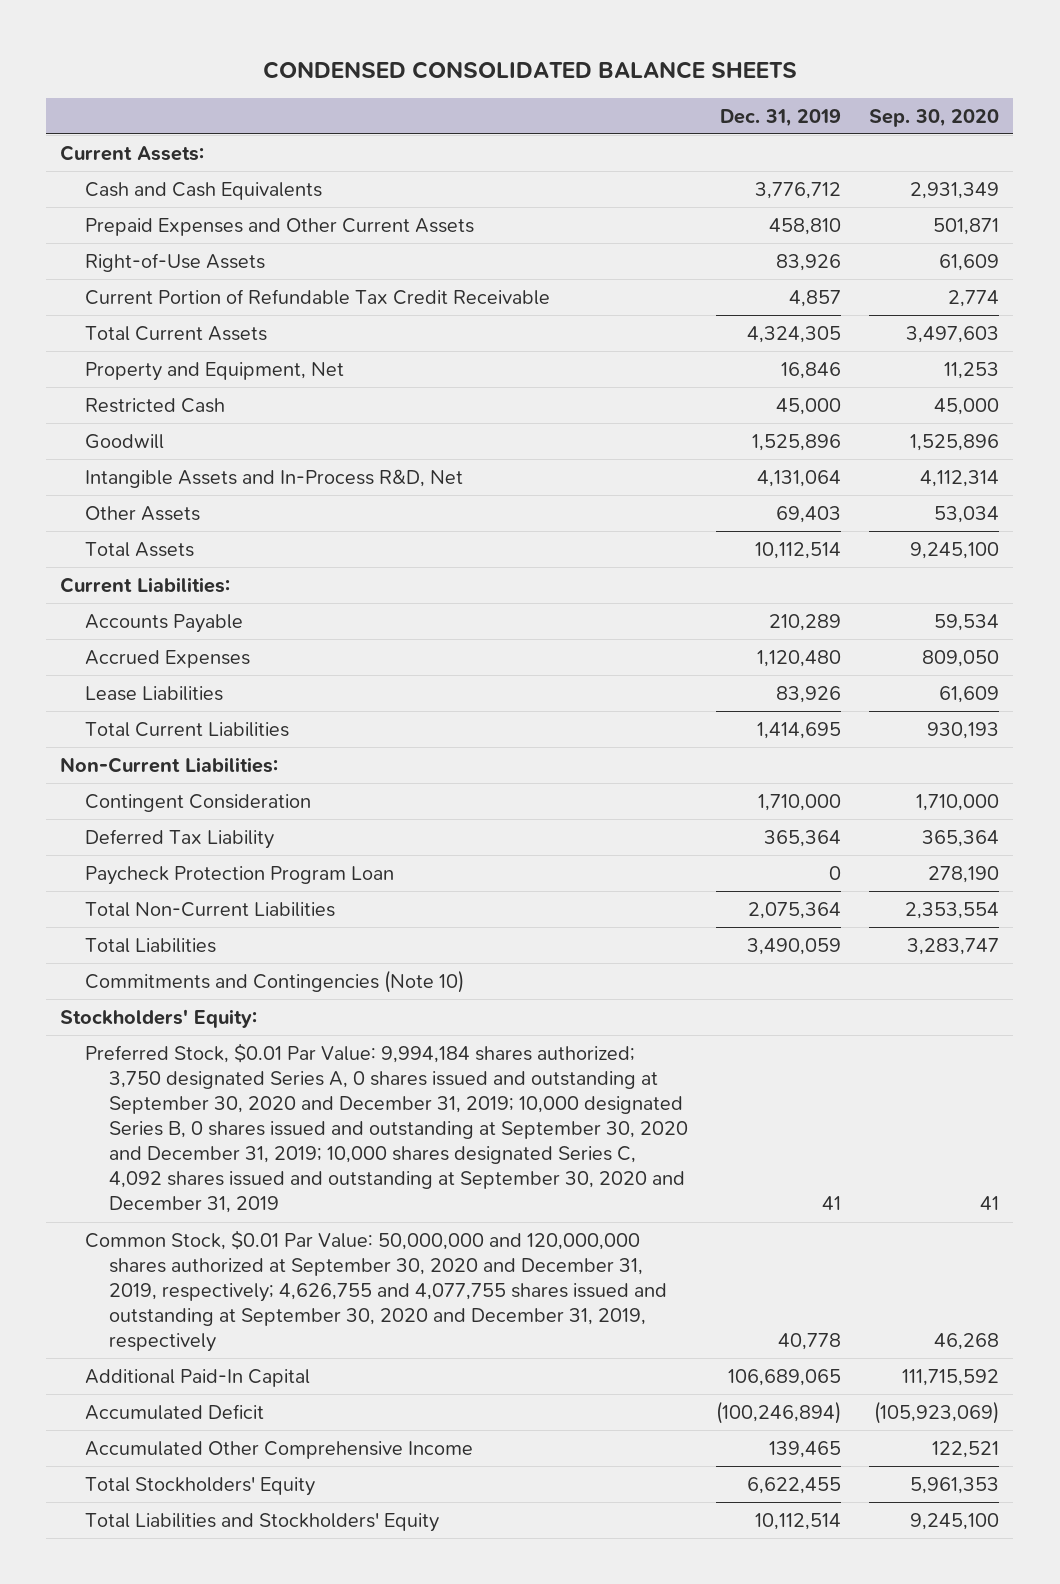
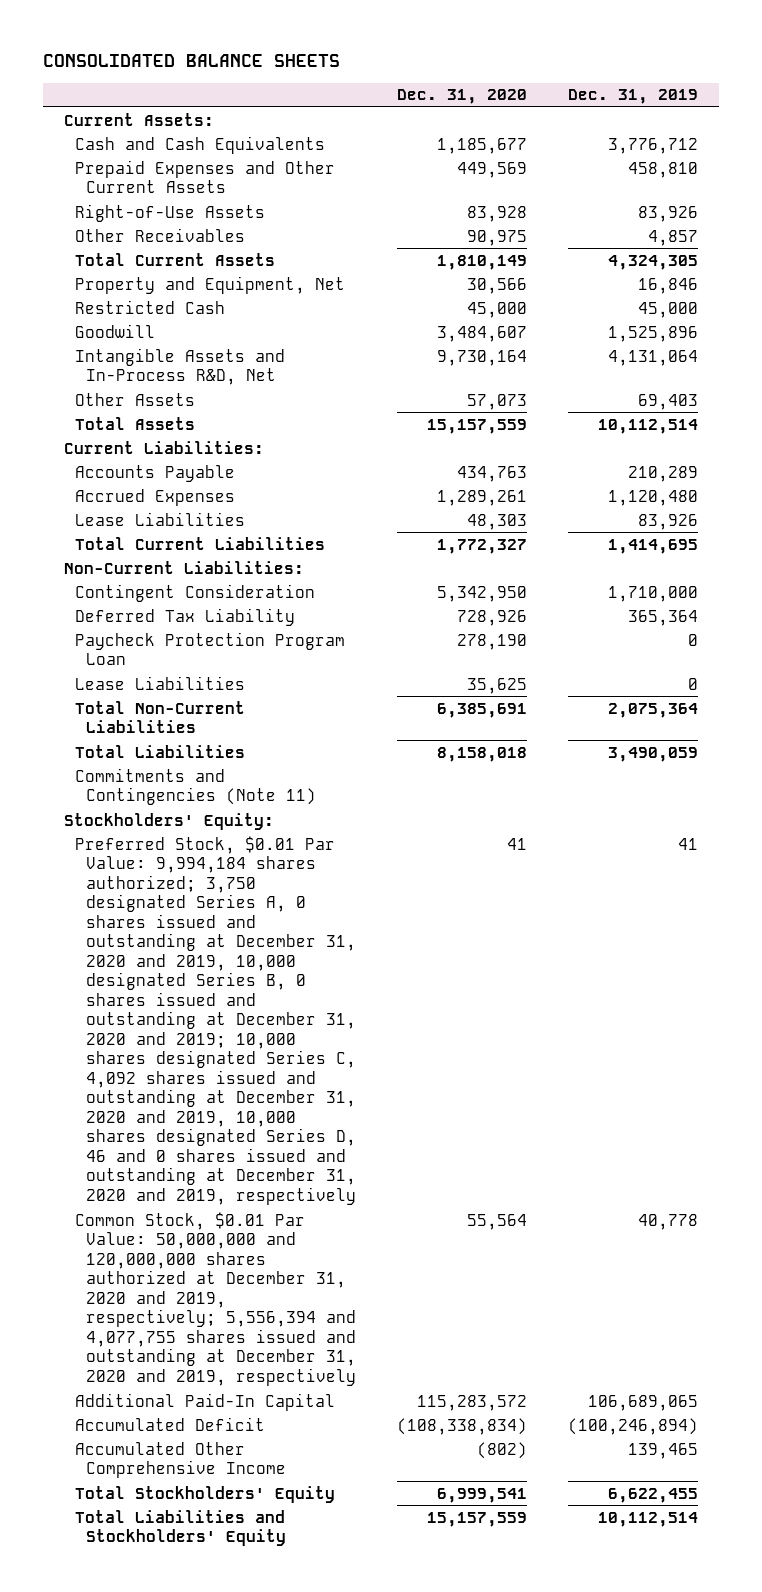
- CONDENSED CONSOLIDATED BALANCE SHEETS
+ CONSOLIDATED BALANCE SHEETS
- | Dec. 31, 2019 | Sep. 30, 2020
+ | Dec. 31, 2020 | Dec. 31, 2019
- Current Portion of Refundable Tax Credit Receivable | 4,857 | 2,774
+ Other Receivables | 90,975 | 4,857
+ Lease Liabilities | 35,625 | 0
- Commitments and Contingencies (Note 10)
+ Commitments and Contingencies (Note 11)
- Preferred Stock, $0.01 Par Value: 9,994,184 shares authorized; 3,750 designated Series A, 0 shares issued and outstanding at September 30, 2020 and December 31, 2019; 10,000 designated Series B, 0 shares issued and outstanding at September 30, 2020 and December 31, 2019; 10,000 shares designated Series C, 4,092 shares issued and outstanding at September 30, 2020 and December 31, 2019 | 41 | 41
- Common Stock, $0.01 Par Value: 50,000,000 and 120,000,000 shares authorized at September 30, 2020 and December 31, 2019, respectively; 4,626,755 and 4,077,755 shares issued and outstanding at September 30, 2020 and December 31, 2019, respectively | 40,778 | 46,268
+ Preferred Stock, $0.01 Par Value: 9,994,184 shares authorized; 3,750 designated Series A, 0 shares issued and outstanding at December 31, 2020 and 2019, 10,000 designated Series B, 0 shares issued and outstanding at December 31, 2020 and 2019; 10,000 shares designated Series C, 4,092 shares issued and outstanding at December 31, 2020 and 2019, 10,000 shares designated Series D, 46 and 0 shares issued and outstanding at December 31, 2020 and 2019, respectively | 41 | 41
+ Common Stock, $0.01 Par Value: 50,000,000 and 120,000,000 shares authorized at December 31, 2020 and 2019, respectively; 5,556,394 and 4,077,755 shares issued and outstanding at December 31, 2020 and 2019, respectively | 55,564 | 40,778

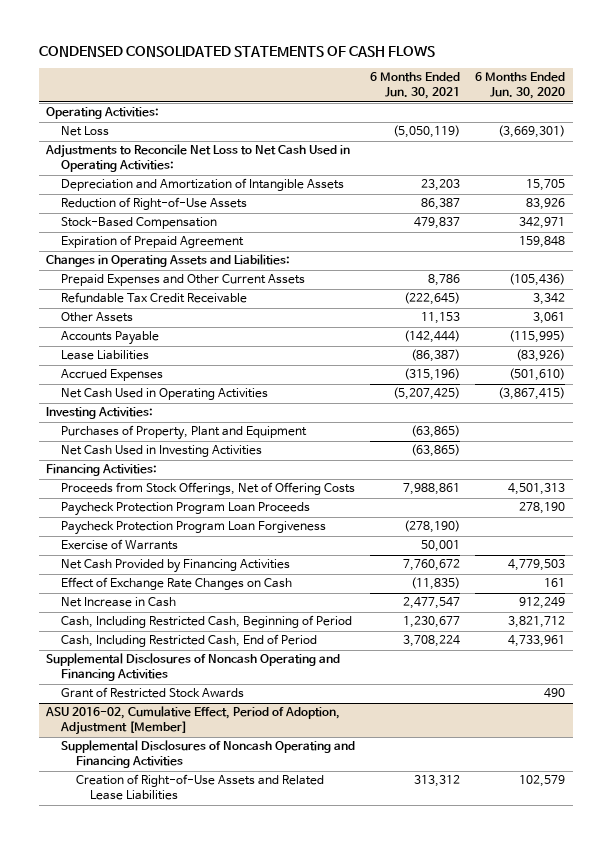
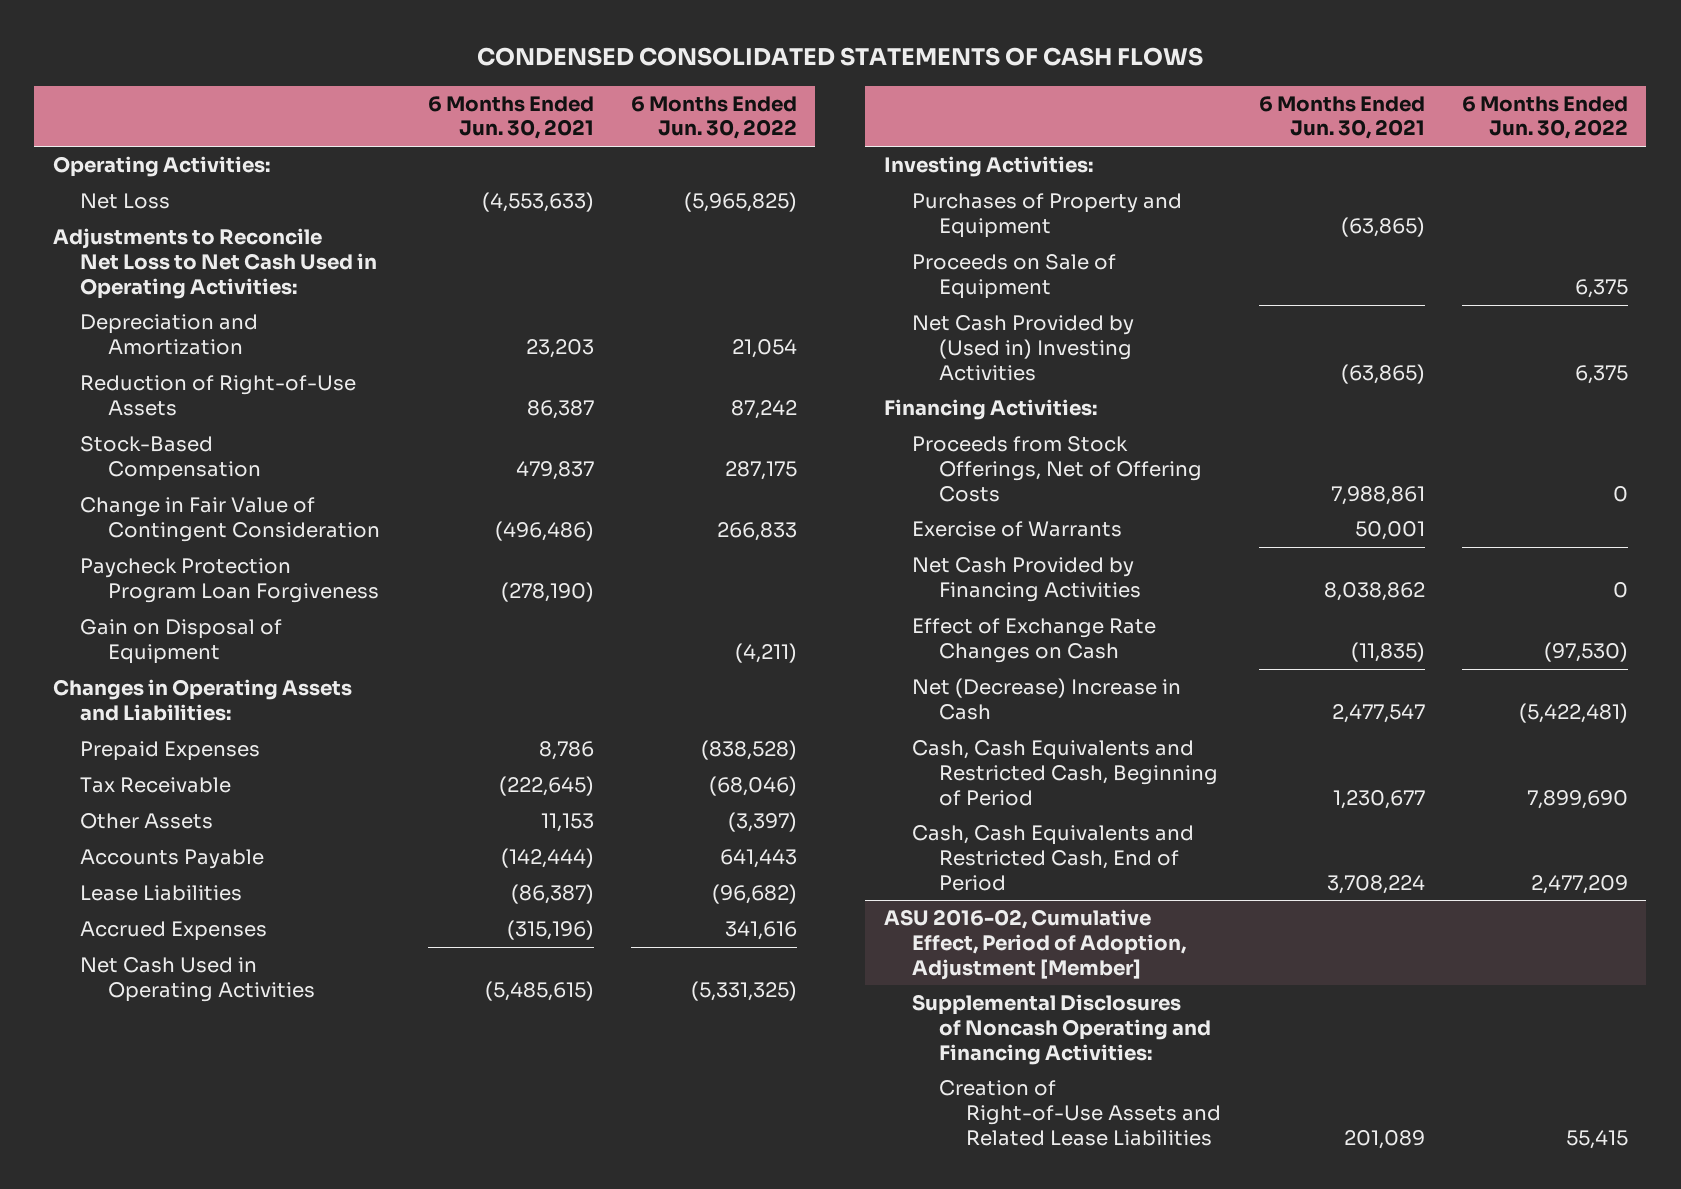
- | 6 Months Ended Jun. 30, 2021 | 6 Months Ended Jun. 30, 2020
+ | 6 Months Ended Jun. 30, 2021 | 6 Months Ended Jun. 30, 2022
- Net Loss | (5,050,119) | (3,669,301)
+ Net Loss | (4,553,633) | (5,965,825)
- Depreciation and Amortization of Intangible Assets | 23,203 | 15,705
+ Depreciation and Amortization | 23,203 | 21,054
- Expiration of Prepaid Agreement | | 159,848
+ Change in Fair Value of Contingent Consideration | (496,486) | 266,833
moved up: Paycheck Protection Program Loan Forgiveness | (278,190) |
+ Gain on Disposal of Equipment | | (4,211)
- Prepaid Expenses and Other Current Assets | 8,786 | (105,436)
- Refundable Tax Credit Receivable | (222,645) | 3,342
+ Prepaid Expenses | 8,786 | (838,528)
+ Tax Receivable | (222,645) | (68,046)
- Net Cash Used in Operating Activities | (5,207,425) | (3,867,415)
+ Net Cash Used in Operating Activities | (5,485,615) | (5,331,325)
- Purchases of Property, Plant and Equipment | (63,865) |
- Net Cash Used in Investing Activities | (63,865) |
+ Purchases of Property and Equipment | (63,865) |
+ Proceeds on Sale of Equipment | | 6,375
+ Net Cash Provided by (Used in) Investing Activities | (63,865) | 6,375
- Paycheck Protection Program Loan Proceeds | | 278,190
- Net Cash Provided by Financing Activities | 7,760,672 | 4,779,503
+ Net Cash Provided by Financing Activities | 8,038,862 | 0
- Net Increase in Cash | 2,477,547 | 912,249
- Cash, Including Restricted Cash, Beginning of Period | 1,230,677 | 3,821,712
- Cash, Including Restricted Cash, End of Period | 3,708,224 | 4,733,961
- Supplemental Disclosures of Noncash Operating and Financing Activities
- Grant of Restricted Stock Awards | | 490
+ Net (Decrease) Increase in Cash | 2,477,547 | (5,422,481)
+ Cash, Cash Equivalents and Restricted Cash, Beginning of Period | 1,230,677 | 7,899,690
+ Cash, Cash Equivalents and Restricted Cash, End of Period | 3,708,224 | 2,477,209
@ ASU 2016-02, Cumulative Effect, Period of Adoption, Adjustment [Member]
- Supplemental Disclosures of Noncash Operating and Financing Activities
- Creation of Right-of-Use Assets and Related Lease Liabilities | 313,312 | 102,579
+ Supplemental Disclosures of Noncash Operating and Financing Activities:
+ Creation of Right-of-Use Assets and Related Lease Liabilities | 201,089 | 55,415

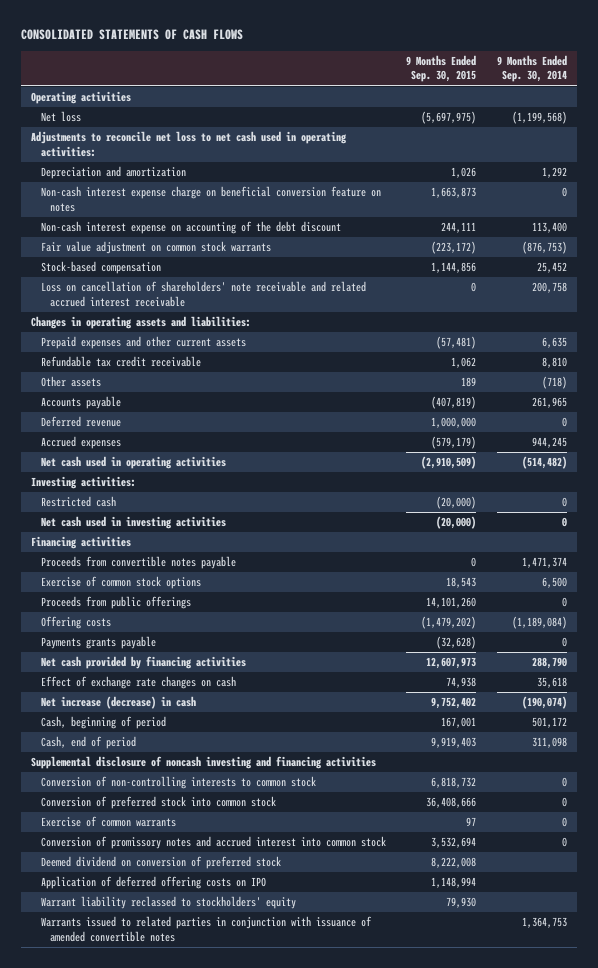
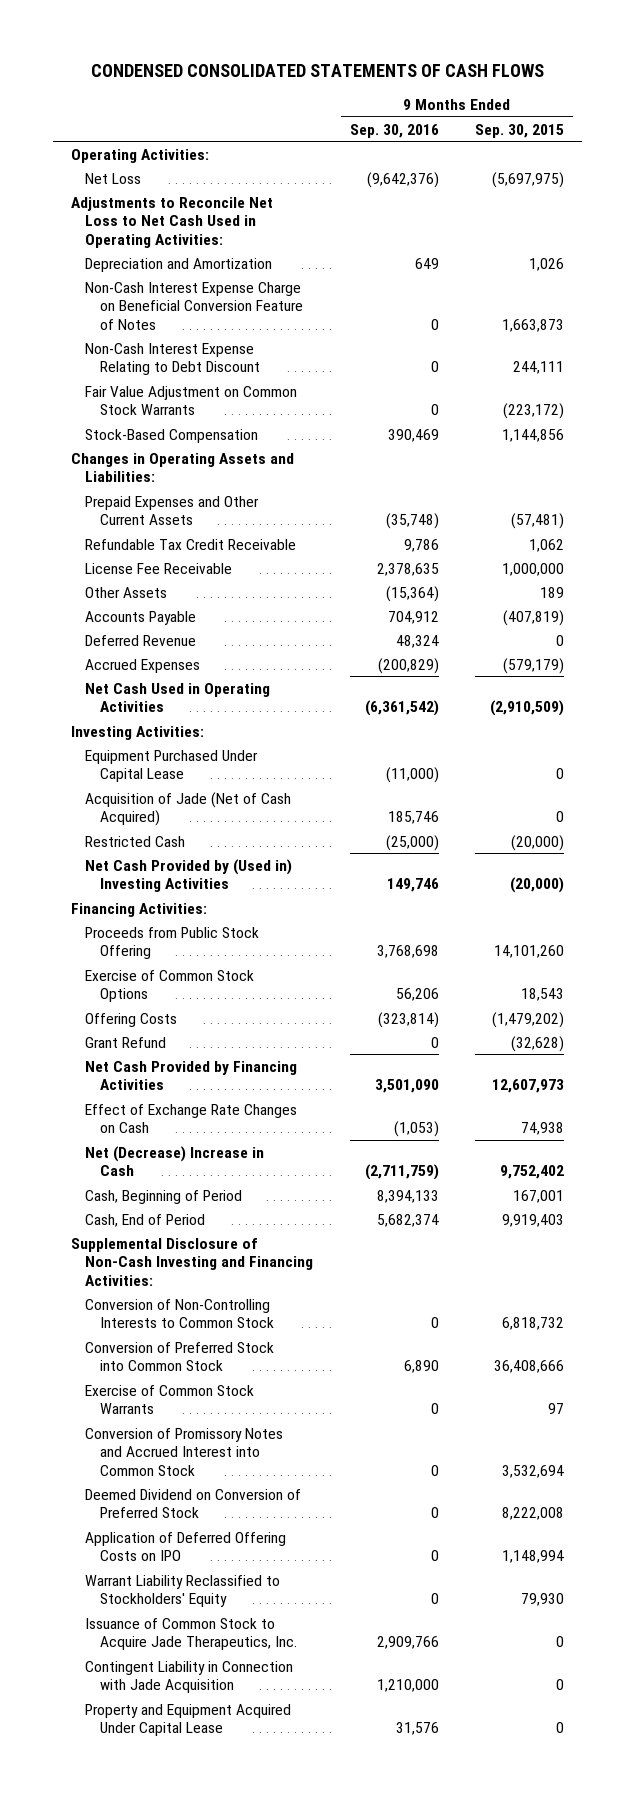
- CONSOLIDATED STATEMENTS OF CASH FLOWS
+ CONDENSED CONSOLIDATED STATEMENTS OF CASH FLOWS
- | 9 Months Ended Sep. 30, 2015 | 9 Months Ended Sep. 30, 2014
+ | 9 Months Ended Sep. 30, 2016 | 9 Months Ended Sep. 30, 2015
- Operating activities
- Net loss | (5,697,975) | (1,199,568)
- Adjustments to reconcile net loss to net cash used in operating activities:
- Depreciation and amortization | 1,026 | 1,292
- Non-cash interest expense charge on beneficial conversion feature on notes | 1,663,873 | 0
- Non-cash interest expense on accounting of the debt discount | 244,111 | 113,400
- Fair value adjustment on common stock warrants | (223,172) | (876,753)
- Stock-based compensation | 1,144,856 | 25,452
- Loss on cancellation of shareholders' note receivable and related accrued interest receivable | 0 | 200,758
- Changes in operating assets and liabilities:
- Prepaid expenses and other current assets | (57,481) | 6,635
- Refundable tax credit receivable | 1,062 | 8,810
- Other assets | 189 | (718)
- Accounts payable | (407,819) | 261,965
- Deferred revenue | 1,000,000 | 0
- Accrued expenses | (579,179) | 944,245
- Net cash used in operating activities | (2,910,509) | (514,482)
- Investing activities:
- Restricted cash | (20,000) | 0
- Net cash used in investing activities | (20,000) | 0
- Financing activities
- Proceeds from convertible notes payable | 0 | 1,471,374
- Exercise of common stock options | 18,543 | 6,500
- Proceeds from public offerings | 14,101,260 | 0
- Offering costs | (1,479,202) | (1,189,084)
- Payments grants payable | (32,628) | 0
- Net cash provided by financing activities | 12,607,973 | 288,790
- Effect of exchange rate changes on cash | 74,938 | 35,618
- Net increase (decrease) in cash | 9,752,402 | (190,074)
- Cash, beginning of period | 167,001 | 501,172
- Cash, end of period | 9,919,403 | 311,098
- Supplemental disclosure of noncash investing and financing activities
- Conversion of non-controlling interests to common stock | 6,818,732 | 0
- Conversion of preferred stock into common stock | 36,408,666 | 0
- Exercise of common warrants | 97 | 0
- Conversion of promissory notes and accrued interest into common stock | 3,532,694 | 0
- Deemed dividend on conversion of preferred stock | 8,222,008 |
- Application of deferred offering costs on IPO | 1,148,994 |
- Warrant liability reclassed to stockholders' equity | 79,930 |
- Warrants issued to related parties in conjunction with issuance of amended convertible notes | | 1,364,753
+ Operating Activities:
+ Net Loss | (9,642,376) | (5,697,975)
+ Adjustments to Reconcile Net Loss to Net Cash Used in Operating Activities:
+ Depreciation and Amortization | 649 | 1,026
+ Non-Cash Interest Expense Charge on Beneficial Conversion Feature of Notes | 0 | 1,663,873
+ Non-Cash Interest Expense Relating to Debt Discount | 0 | 244,111
+ Fair Value Adjustment on Common Stock Warrants | 0 | (223,172)
+ Stock-Based Compensation | 390,469 | 1,144,856
+ Changes in Operating Assets and Liabilities:
+ Prepaid Expenses and Other Current Assets | (35,748) | (57,481)
+ Refundable Tax Credit Receivable | 9,786 | 1,062
+ License Fee Receivable | 2,378,635 | 1,000,000
+ Other Assets | (15,364) | 189
+ Accounts Payable | 704,912 | (407,819)
+ Deferred Revenue | 48,324 | 0
+ Accrued Expenses | (200,829) | (579,179)
+ Net Cash Used in Operating Activities | (6,361,542) | (2,910,509)
+ Investing Activities:
+ Equipment Purchased Under Capital Lease | (11,000) | 0
+ Acquisition of Jade (Net of Cash Acquired) | 185,746 | 0
+ Restricted Cash | (25,000) | (20,000)
+ Net Cash Provided by (Used in) Investing Activities | 149,746 | (20,000)
+ Financing Activities:
+ Proceeds from Public Stock Offering | 3,768,698 | 14,101,260
+ Exercise of Common Stock Options | 56,206 | 18,543
+ Offering Costs | (323,814) | (1,479,202)
+ Grant Refund | 0 | (32,628)
+ Net Cash Provided by Financing Activities | 3,501,090 | 12,607,973
+ Effect of Exchange Rate Changes on Cash | (1,053) | 74,938
+ Net (Decrease) Increase in Cash | (2,711,759) | 9,752,402
+ Cash, Beginning of Period | 8,394,133 | 167,001
+ Cash, End of Period | 5,682,374 | 9,919,403
+ Supplemental Disclosure of Non-Cash Investing and Financing Activities:
+ Conversion of Non-Controlling Interests to Common Stock | 0 | 6,818,732
+ Conversion of Preferred Stock into Common Stock | 6,890 | 36,408,666
+ Exercise of Common Stock Warrants | 0 | 97
+ Conversion of Promissory Notes and Accrued Interest into Common Stock | 0 | 3,532,694
+ Deemed Dividend on Conversion of Preferred Stock | 0 | 8,222,008
+ Application of Deferred Offering Costs on IPO | 0 | 1,148,994
+ Warrant Liability Reclassified to Stockholders' Equity | 0 | 79,930
+ Issuance of Common Stock to Acquire Jade Therapeutics, Inc. | 2,909,766 | 0
+ Contingent Liability in Connection with Jade Acquisition | 1,210,000 | 0
+ Property and Equipment Acquired Under Capital Lease | 31,576 | 0

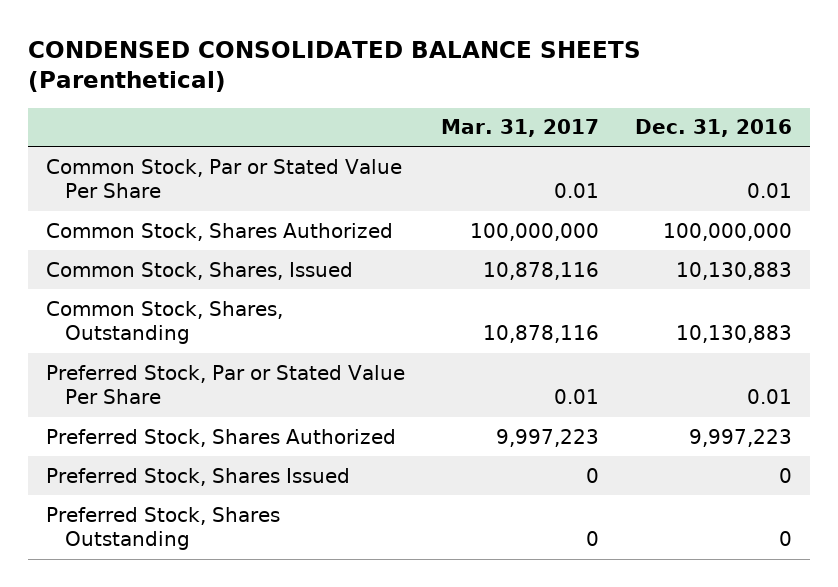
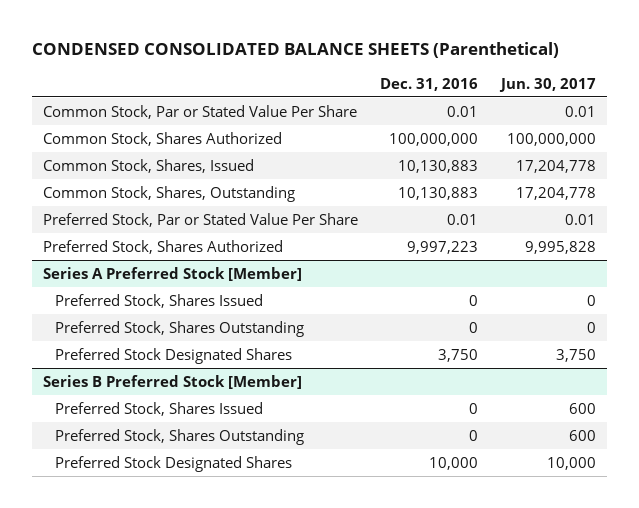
- | Mar. 31, 2017 | Dec. 31, 2016
+ | Dec. 31, 2016 | Jun. 30, 2017
+ Series A Preferred Stock [Member]
+ Preferred Stock Designated Shares | 3,750 | 3,750
+ Series B Preferred Stock [Member]
+ Preferred Stock, Shares Issued | 0 | 600
+ Preferred Stock, Shares Outstanding | 0 | 600
+ Preferred Stock Designated Shares | 10,000 | 10,000

